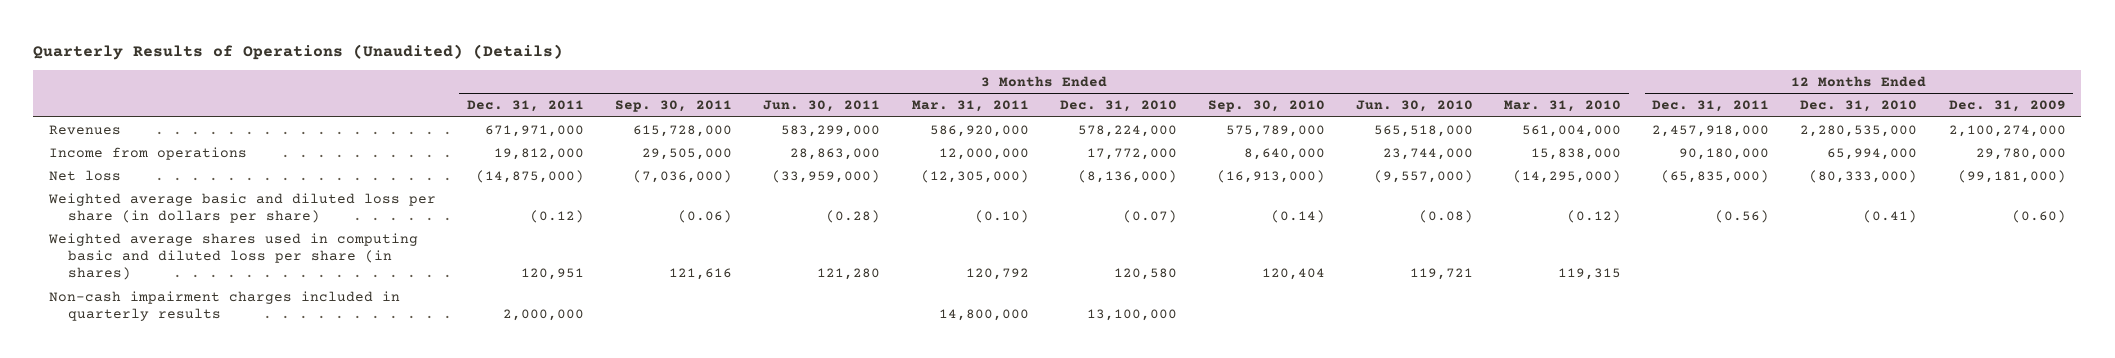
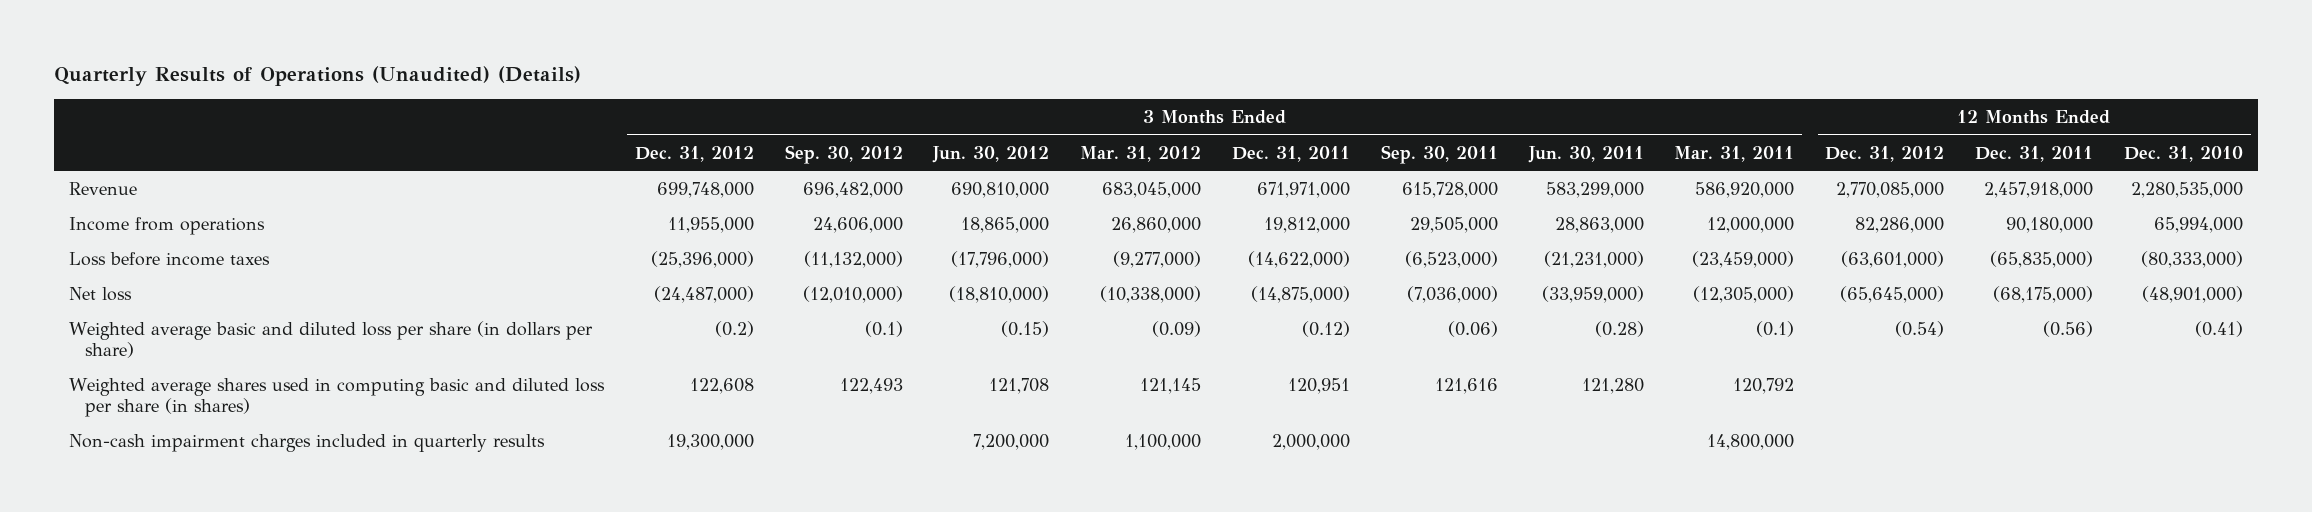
- | 3 Months Ended Dec. 31, 2011 | 3 Months Ended Sep. 30, 2011 | 3 Months Ended Jun. 30, 2011 | 3 Months Ended Mar. 31, 2011 | 3 Months Ended Dec. 31, 2010 | 3 Months Ended Sep. 30, 2010 | 3 Months Ended Jun. 30, 2010 | 3 Months Ended Mar. 31, 2010 | 12 Months Ended Dec. 31, 2011 | 12 Months Ended Dec. 31, 2010 | 12 Months Ended Dec. 31, 2009
+ | 3 Months Ended Dec. 31, 2012 | 3 Months Ended Sep. 30, 2012 | 3 Months Ended Jun. 30, 2012 | 3 Months Ended Mar. 31, 2012 | 3 Months Ended Dec. 31, 2011 | 3 Months Ended Sep. 30, 2011 | 3 Months Ended Jun. 30, 2011 | 3 Months Ended Mar. 31, 2011 | 12 Months Ended Dec. 31, 2012 | 12 Months Ended Dec. 31, 2011 | 12 Months Ended Dec. 31, 2010
- Revenues | 671,971,000 | 615,728,000 | 583,299,000 | 586,920,000 | 578,224,000 | 575,789,000 | 565,518,000 | 561,004,000 | 2,457,918,000 | 2,280,535,000 | 2,100,274,000
+ Revenue | 699,748,000 | 696,482,000 | 690,810,000 | 683,045,000 | 671,971,000 | 615,728,000 | 583,299,000 | 586,920,000 | 2,770,085,000 | 2,457,918,000 | 2,280,535,000
- Net loss | (14,875,000) | (7,036,000) | (33,959,000) | (12,305,000) | (8,136,000) | (16,913,000) | (9,557,000) | (14,295,000) | (65,835,000) | (80,333,000) | (99,181,000)
- Weighted average basic and diluted loss per share (in dollars per share) | (0.12) | (0.06) | (0.28) | (0.10) | (0.07) | (0.14) | (0.08) | (0.12) | (0.56) | (0.41) | (0.60)
+ Loss before income taxes | (25,396,000) | (11,132,000) | (17,796,000) | (9,277,000) | (14,622,000) | (6,523,000) | (21,231,000) | (23,459,000) | (63,601,000) | (65,835,000) | (80,333,000)
+ Net loss | (24,487,000) | (12,010,000) | (18,810,000) | (10,338,000) | (14,875,000) | (7,036,000) | (33,959,000) | (12,305,000) | (65,645,000) | (68,175,000) | (48,901,000)
+ Weighted average basic and diluted loss per share (in dollars per share) | (0.2) | (0.1) | (0.15) | (0.09) | (0.12) | (0.06) | (0.28) | (0.1) | (0.54) | (0.56) | (0.41)

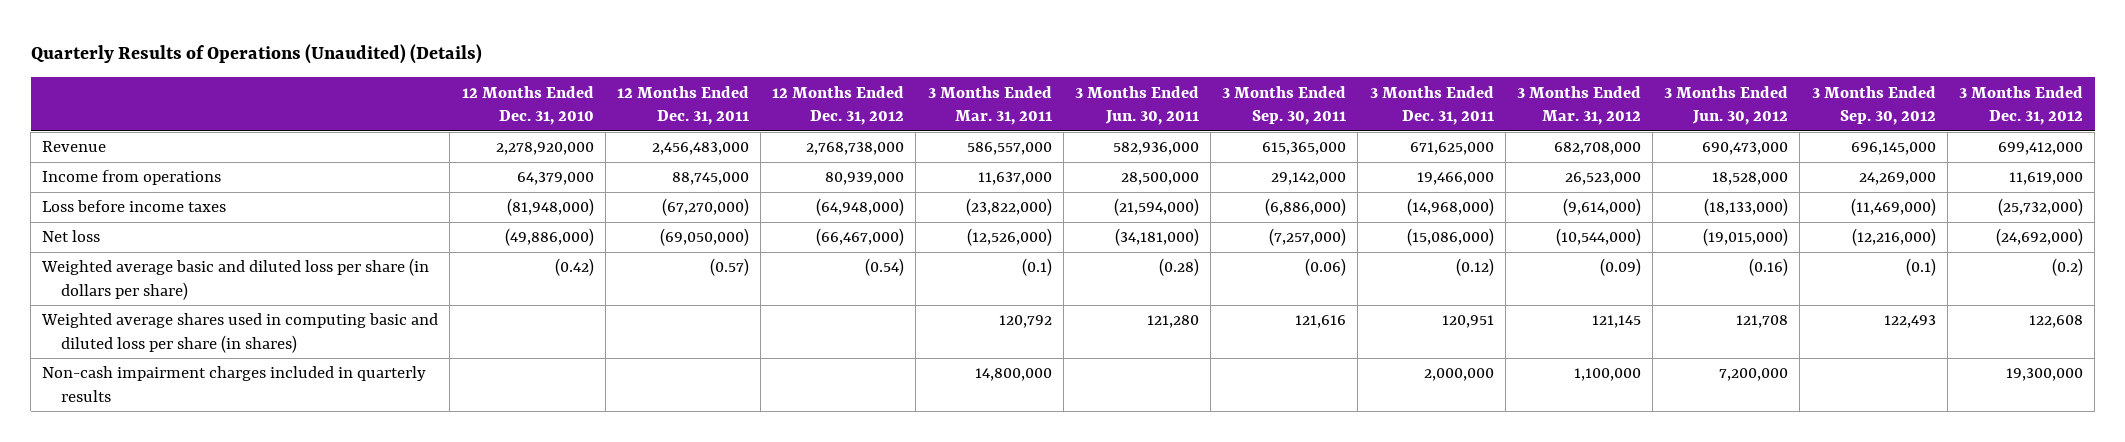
- | 3 Months Ended Dec. 31, 2012 | 3 Months Ended Sep. 30, 2012 | 3 Months Ended Jun. 30, 2012 | 3 Months Ended Mar. 31, 2012 | 3 Months Ended Dec. 31, 2011 | 3 Months Ended Sep. 30, 2011 | 3 Months Ended Jun. 30, 2011 | 3 Months Ended Mar. 31, 2011 | 12 Months Ended Dec. 31, 2012 | 12 Months Ended Dec. 31, 2011 | 12 Months Ended Dec. 31, 2010
+ | 12 Months Ended Dec. 31, 2010 | 12 Months Ended Dec. 31, 2011 | 12 Months Ended Dec. 31, 2012 | 3 Months Ended Mar. 31, 2011 | 3 Months Ended Jun. 30, 2011 | 3 Months Ended Sep. 30, 2011 | 3 Months Ended Dec. 31, 2011 | 3 Months Ended Mar. 31, 2012 | 3 Months Ended Jun. 30, 2012 | 3 Months Ended Sep. 30, 2012 | 3 Months Ended Dec. 31, 2012
- Revenue | 699,748,000 | 696,482,000 | 690,810,000 | 683,045,000 | 671,971,000 | 615,728,000 | 583,299,000 | 586,920,000 | 2,770,085,000 | 2,457,918,000 | 2,280,535,000
- Income from operations | 11,955,000 | 24,606,000 | 18,865,000 | 26,860,000 | 19,812,000 | 29,505,000 | 28,863,000 | 12,000,000 | 82,286,000 | 90,180,000 | 65,994,000
- Loss before income taxes | (25,396,000) | (11,132,000) | (17,796,000) | (9,277,000) | (14,622,000) | (6,523,000) | (21,231,000) | (23,459,000) | (63,601,000) | (65,835,000) | (80,333,000)
- Net loss | (24,487,000) | (12,010,000) | (18,810,000) | (10,338,000) | (14,875,000) | (7,036,000) | (33,959,000) | (12,305,000) | (65,645,000) | (68,175,000) | (48,901,000)
- Weighted average basic and diluted loss per share (in dollars per share) | (0.2) | (0.1) | (0.15) | (0.09) | (0.12) | (0.06) | (0.28) | (0.1) | (0.54) | (0.56) | (0.41)
+ Revenue | 2,278,920,000 | 2,456,483,000 | 2,768,738,000 | 586,557,000 | 582,936,000 | 615,365,000 | 671,625,000 | 682,708,000 | 690,473,000 | 696,145,000 | 699,412,000
+ Income from operations | 64,379,000 | 88,745,000 | 80,939,000 | 11,637,000 | 28,500,000 | 29,142,000 | 19,466,000 | 26,523,000 | 18,528,000 | 24,269,000 | 11,619,000
+ Loss before income taxes | (81,948,000) | (67,270,000) | (64,948,000) | (23,822,000) | (21,594,000) | (6,886,000) | (14,968,000) | (9,614,000) | (18,133,000) | (11,469,000) | (25,732,000)
+ Net loss | (49,886,000) | (69,050,000) | (66,467,000) | (12,526,000) | (34,181,000) | (7,257,000) | (15,086,000) | (10,544,000) | (19,015,000) | (12,216,000) | (24,692,000)
+ Weighted average basic and diluted loss per share (in dollars per share) | (0.42) | (0.57) | (0.54) | (0.1) | (0.28) | (0.06) | (0.12) | (0.09) | (0.16) | (0.1) | (0.2)

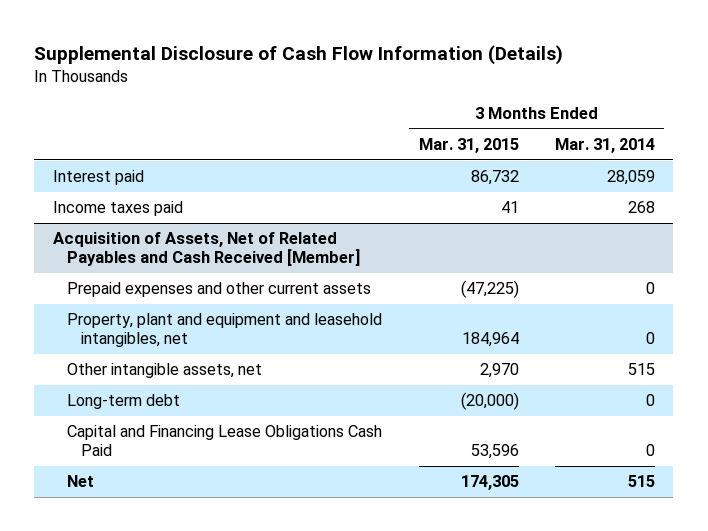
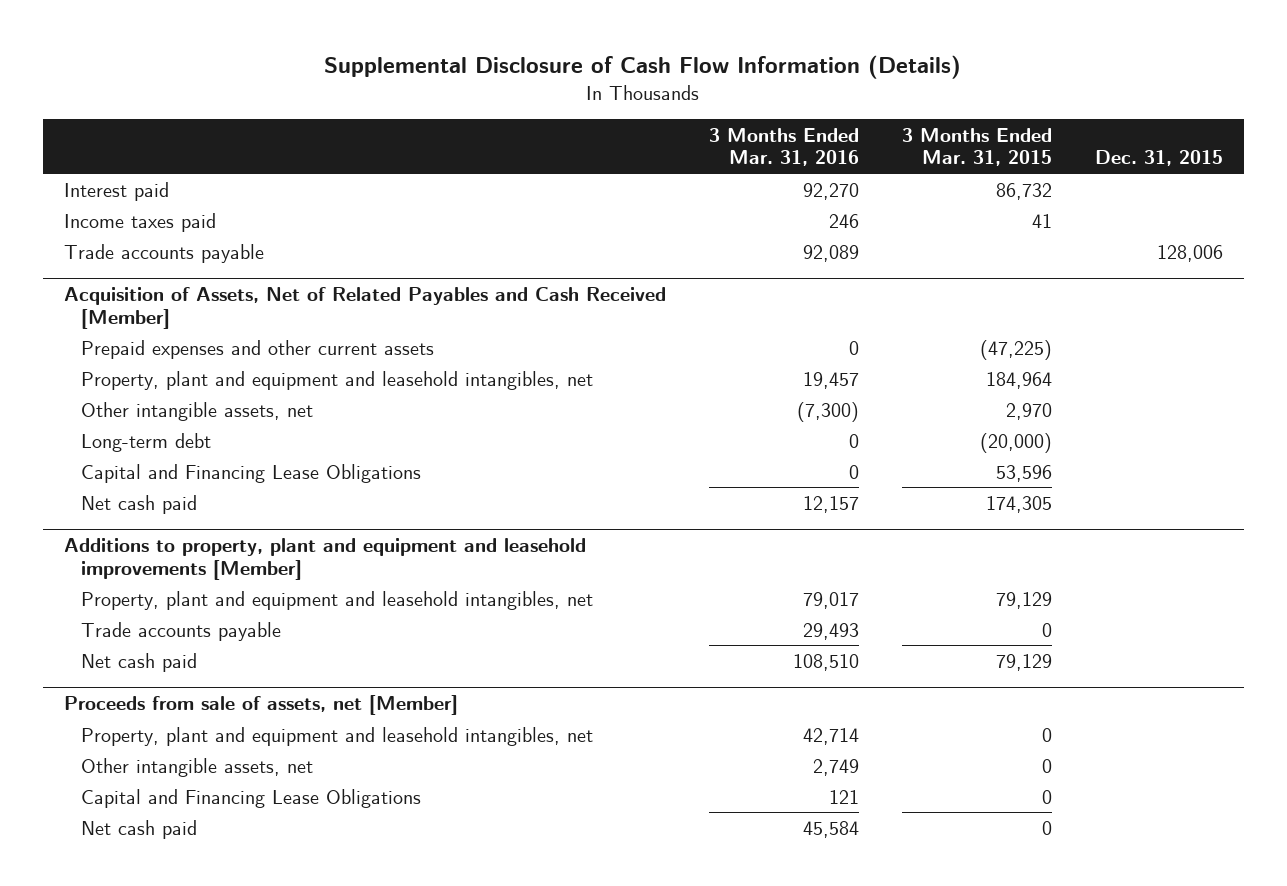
- | 3 Months Ended Mar. 31, 2015 | 3 Months Ended Mar. 31, 2014
+ | 3 Months Ended Mar. 31, 2016 | 3 Months Ended Mar. 31, 2015 | Dec. 31, 2015
+ Trade accounts payable | 92,089 | | 128,006
@ Acquisition of Assets, Net of Related Payables and Cash Received [Member]
- Capital and Financing Lease Obligations Cash Paid | 53,596 | 0
- Net | 174,305 | 515
+ Capital and Financing Lease Obligations | 0 | 53,596 |
+ Net cash paid | 12,157 | 174,305 |
+ Additions to property, plant and equipment and leasehold improvements [Member]
+ Property, plant and equipment and leasehold intangibles, net | 79,017 | 79,129 |
+ Trade accounts payable | 29,493 | 0 |
+ Net cash paid | 108,510 | 79,129 |
+ Proceeds from sale of assets, net [Member]
+ Property, plant and equipment and leasehold intangibles, net | 42,714 | 0 |
+ Other intangible assets, net | 2,749 | 0 |
+ Capital and Financing Lease Obligations | 121 | 0 |
+ Net cash paid | 45,584 | 0 |

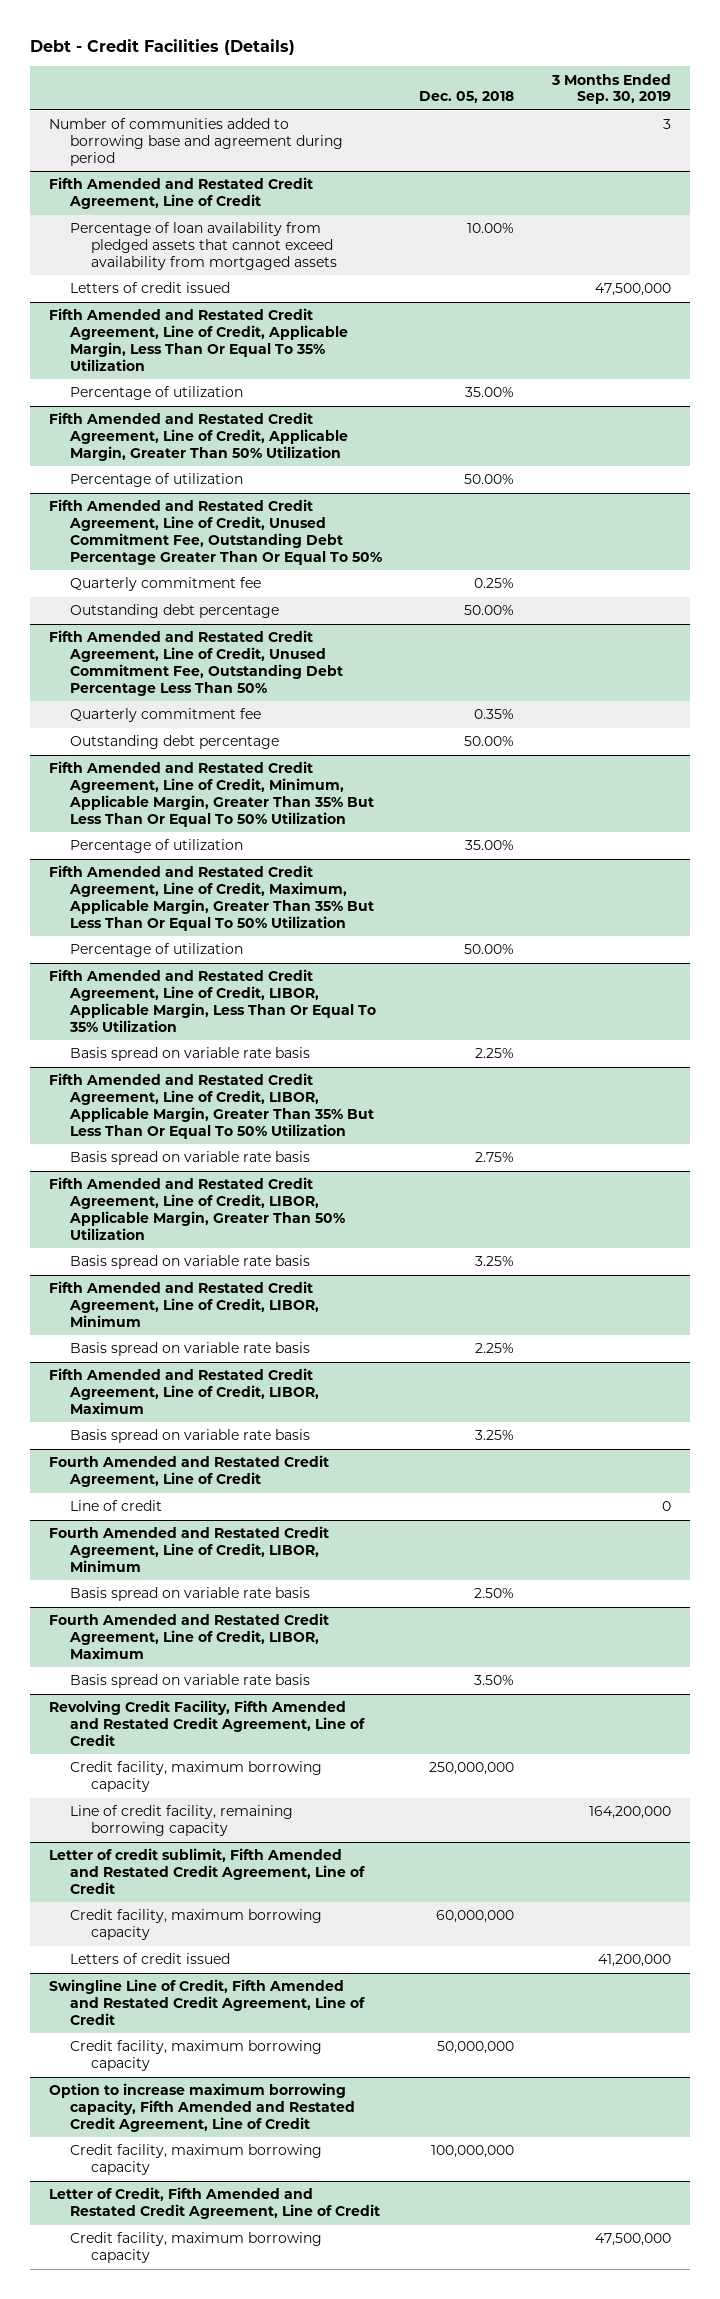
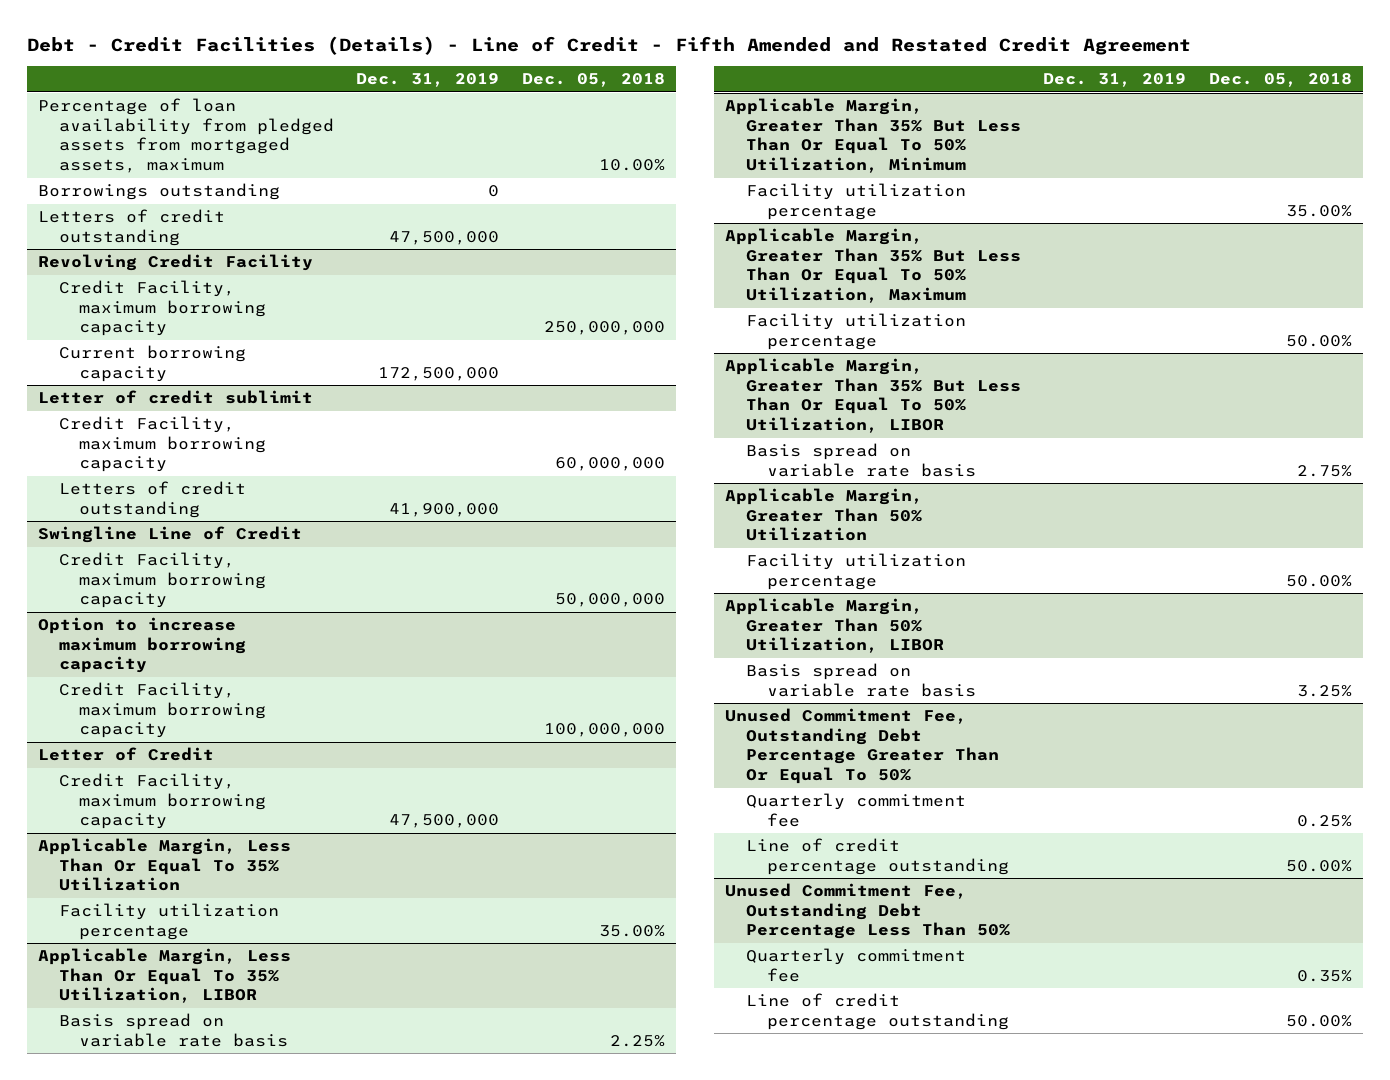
- Debt - Credit Facilities (Details)
+ Debt - Credit Facilities (Details) - Line of Credit - Fifth Amended and Restated Credit Agreement
- | Dec. 05, 2018 | 3 Months Ended Sep. 30, 2019
+ | Dec. 31, 2019 | Dec. 05, 2018
- Number of communities added to borrowing base and agreement during period | | 3
- Fifth Amended and Restated Credit Agreement, Line of Credit
- Percentage of loan availability from pledged assets that cannot exceed availability from mortgaged assets | 10.00% |
- Letters of credit issued | | 47,500,000
- Fifth Amended and Restated Credit Agreement, Line of Credit, Applicable Margin, Less Than Or Equal To 35% Utilization
- Percentage of utilization | 35.00% |
- Fifth Amended and Restated Credit Agreement, Line of Credit, Applicable Margin, Greater Than 50% Utilization
- Percentage of utilization | 50.00% |
- Fifth Amended and Restated Credit Agreement, Line of Credit, Unused Commitment Fee, Outstanding Debt Percentage Greater Than Or Equal To 50%
- Quarterly commitment fee | 0.25% |
- Outstanding debt percentage | 50.00% |
- Fifth Amended and Restated Credit Agreement, Line of Credit, Unused Commitment Fee, Outstanding Debt Percentage Less Than 50%
- Quarterly commitment fee | 0.35% |
- Outstanding debt percentage | 50.00% |
- Fifth Amended and Restated Credit Agreement, Line of Credit, Minimum, Applicable Margin, Greater Than 35% But Less Than Or Equal To 50% Utilization
- Percentage of utilization | 35.00% |
- Fifth Amended and Restated Credit Agreement, Line of Credit, Maximum, Applicable Margin, Greater Than 35% But Less Than Or Equal To 50% Utilization
- Percentage of utilization | 50.00% |
- Fifth Amended and Restated Credit Agreement, Line of Credit, LIBOR, Applicable Margin, Less Than Or Equal To 35% Utilization
+ Percentage of loan availability from pledged assets from mortgaged assets, maximum | | 10.00%
+ Borrowings outstanding | 0 |
+ Letters of credit outstanding | 47,500,000 |
+ Revolving Credit Facility
+ Credit Facility, maximum borrowing capacity | | 250,000,000
+ Current borrowing capacity | 172,500,000 |
+ Letter of credit sublimit
+ Credit Facility, maximum borrowing capacity | | 60,000,000
+ Letters of credit outstanding | 41,900,000 |
+ Swingline Line of Credit
+ Credit Facility, maximum borrowing capacity | | 50,000,000
+ Option to increase maximum borrowing capacity
+ Credit Facility, maximum borrowing capacity | | 100,000,000
+ Letter of Credit
+ Credit Facility, maximum borrowing capacity | 47,500,000 |
+ Applicable Margin, Less Than Or Equal To 35% Utilization
+ Facility utilization percentage | | 35.00%
+ Applicable Margin, Less Than Or Equal To 35% Utilization, LIBOR
- Fifth Amended and Restated Credit Agreement, Line of Credit, LIBOR, Applicable Margin, Greater Than 35% But Less Than Or Equal To 50% Utilization
+ Applicable Margin, Greater Than 35% But Less Than Or Equal To 50% Utilization, Minimum
+ Facility utilization percentage | | 35.00%
+ Applicable Margin, Greater Than 35% But Less Than Or Equal To 50% Utilization, Maximum
+ Facility utilization percentage | | 50.00%
+ Applicable Margin, Greater Than 35% But Less Than Or Equal To 50% Utilization, LIBOR
- Fifth Amended and Restated Credit Agreement, Line of Credit, LIBOR, Applicable Margin, Greater Than 50% Utilization
- Basis spread on variable rate basis | 3.25% |
- Fifth Amended and Restated Credit Agreement, Line of Credit, LIBOR, Minimum
- Basis spread on variable rate basis | 2.25% |
- Fifth Amended and Restated Credit Agreement, Line of Credit, LIBOR, Maximum
+ Applicable Margin, Greater Than 50% Utilization
+ Facility utilization percentage | | 50.00%
+ Applicable Margin, Greater Than 50% Utilization, LIBOR
- Fourth Amended and Restated Credit Agreement, Line of Credit
- Line of credit | | 0
- Fourth Amended and Restated Credit Agreement, Line of Credit, LIBOR, Minimum
- Basis spread on variable rate basis | 2.50% |
- Fourth Amended and Restated Credit Agreement, Line of Credit, LIBOR, Maximum
- Basis spread on variable rate basis | 3.50% |
- Revolving Credit Facility, Fifth Amended and Restated Credit Agreement, Line of Credit
- Credit facility, maximum borrowing capacity | 250,000,000 |
- Line of credit facility, remaining borrowing capacity | | 164,200,000
- Letter of credit sublimit, Fifth Amended and Restated Credit Agreement, Line of Credit
- Credit facility, maximum borrowing capacity | 60,000,000 |
- Letters of credit issued | | 41,200,000
- Swingline Line of Credit, Fifth Amended and Restated Credit Agreement, Line of Credit
- Credit facility, maximum borrowing capacity | 50,000,000 |
- Option to increase maximum borrowing capacity, Fifth Amended and Restated Credit Agreement, Line of Credit
- Credit facility, maximum borrowing capacity | 100,000,000 |
- Letter of Credit, Fifth Amended and Restated Credit Agreement, Line of Credit
- Credit facility, maximum borrowing capacity | | 47,500,000
+ Unused Commitment Fee, Outstanding Debt Percentage Greater Than Or Equal To 50%
+ Quarterly commitment fee | | 0.25%
+ Line of credit percentage outstanding | | 50.00%
+ Unused Commitment Fee, Outstanding Debt Percentage Less Than 50%
+ Quarterly commitment fee | | 0.35%
+ Line of credit percentage outstanding | | 50.00%

